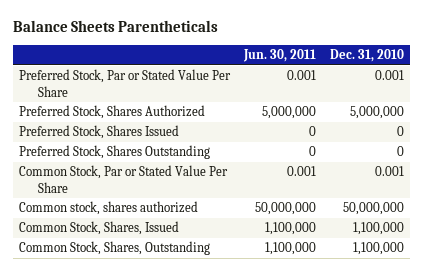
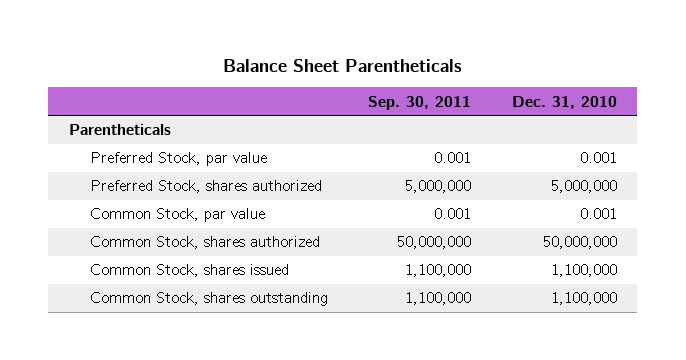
- Balance Sheets Parentheticals
+ Balance Sheet Parentheticals
- | Jun. 30, 2011 | Dec. 31, 2010
+ | Sep. 30, 2011 | Dec. 31, 2010
- Preferred Stock, Par or Stated Value Per Share | 0.001 | 0.001
- Preferred Stock, Shares Authorized | 5,000,000 | 5,000,000
- Preferred Stock, Shares Issued | 0 | 0
- Preferred Stock, Shares Outstanding | 0 | 0
- Common Stock, Par or Stated Value Per Share | 0.001 | 0.001
- Common stock, shares authorized | 50,000,000 | 50,000,000
- Common Stock, Shares, Issued | 1,100,000 | 1,100,000
- Common Stock, Shares, Outstanding | 1,100,000 | 1,100,000
+ Parentheticals
+ Preferred Stock, par value | 0.001 | 0.001
+ Preferred Stock, shares authorized | 5,000,000 | 5,000,000
+ Common Stock, par value | 0.001 | 0.001
+ Common Stock, shares authorized | 50,000,000 | 50,000,000
+ Common Stock, shares issued | 1,100,000 | 1,100,000
+ Common Stock, shares outstanding | 1,100,000 | 1,100,000

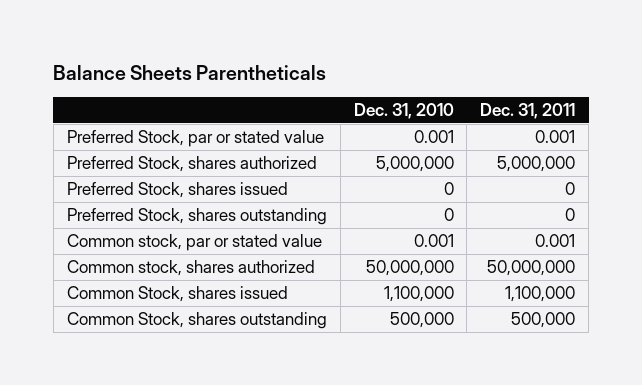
- Balance Sheet Parentheticals
+ Balance Sheets Parentheticals
- | Sep. 30, 2011 | Dec. 31, 2010
+ | Dec. 31, 2010 | Dec. 31, 2011
- Parentheticals
- Preferred Stock, par value | 0.001 | 0.001
+ Preferred Stock, par or stated value | 0.001 | 0.001
- Common Stock, par value | 0.001 | 0.001
- Common Stock, shares authorized | 50,000,000 | 50,000,000
+ Preferred Stock, shares issued | 0 | 0
+ Preferred Stock, shares outstanding | 0 | 0
+ Common stock, par or stated value | 0.001 | 0.001
+ Common stock, shares authorized | 50,000,000 | 50,000,000
- Common Stock, shares outstanding | 1,100,000 | 1,100,000
+ Common Stock, shares outstanding | 500,000 | 500,000

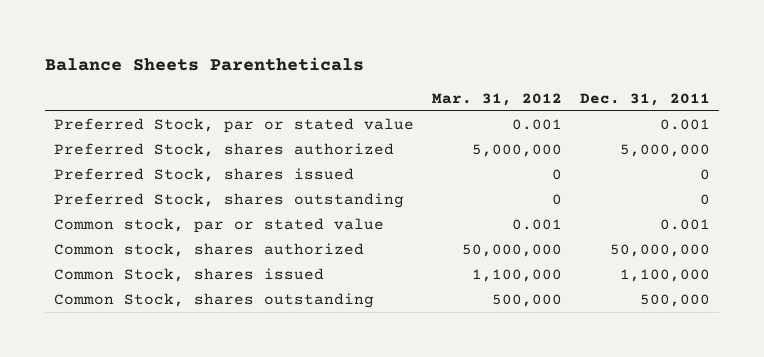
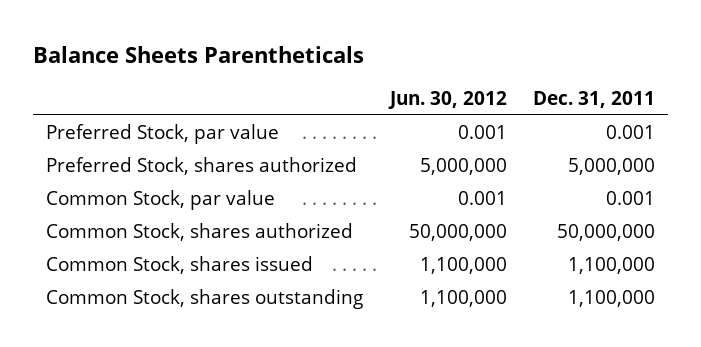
- | Mar. 31, 2012 | Dec. 31, 2011
+ | Jun. 30, 2012 | Dec. 31, 2011
- Preferred Stock, par or stated value | 0.001 | 0.001
+ Preferred Stock, par value | 0.001 | 0.001
- Preferred Stock, shares issued | 0 | 0
- Preferred Stock, shares outstanding | 0 | 0
- Common stock, par or stated value | 0.001 | 0.001
- Common stock, shares authorized | 50,000,000 | 50,000,000
+ Common Stock, par value | 0.001 | 0.001
+ Common Stock, shares authorized | 50,000,000 | 50,000,000
- Common Stock, shares outstanding | 500,000 | 500,000
+ Common Stock, shares outstanding | 1,100,000 | 1,100,000

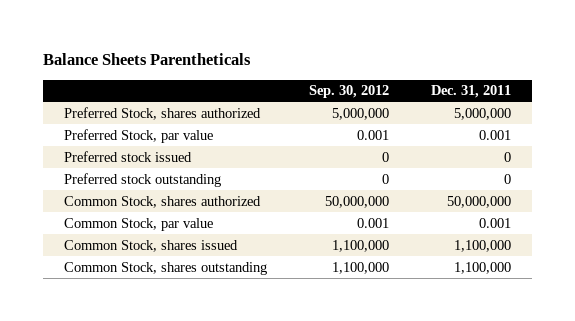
- | Jun. 30, 2012 | Dec. 31, 2011
+ | Sep. 30, 2012 | Dec. 31, 2011
moved down: Preferred Stock, par value | 0.001 | 0.001
+ Preferred stock issued | 0 | 0
+ Preferred stock outstanding | 0 | 0
moved down: Common Stock, par value | 0.001 | 0.001

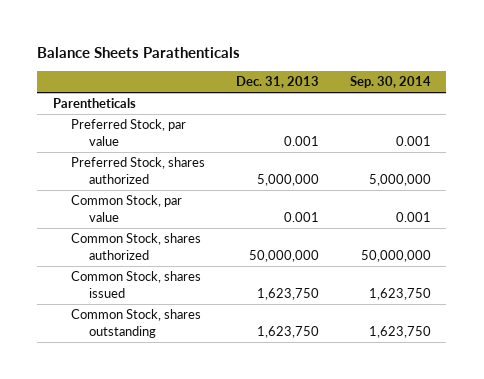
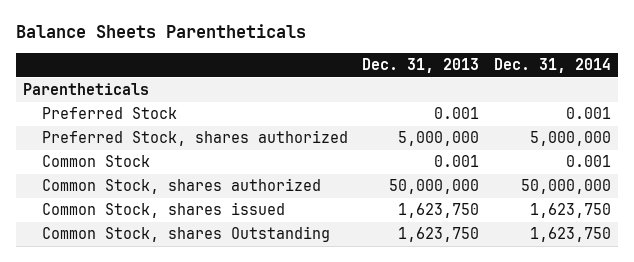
- Balance Sheets Parathenticals
+ Balance Sheets Parentheticals
- | Dec. 31, 2013 | Sep. 30, 2014
+ | Dec. 31, 2013 | Dec. 31, 2014
- Preferred Stock, par value | 0.001 | 0.001
+ Preferred Stock | 0.001 | 0.001
- Common Stock, par value | 0.001 | 0.001
+ Common Stock | 0.001 | 0.001
- Common Stock, shares outstanding | 1,623,750 | 1,623,750
+ Common Stock, shares Outstanding | 1,623,750 | 1,623,750

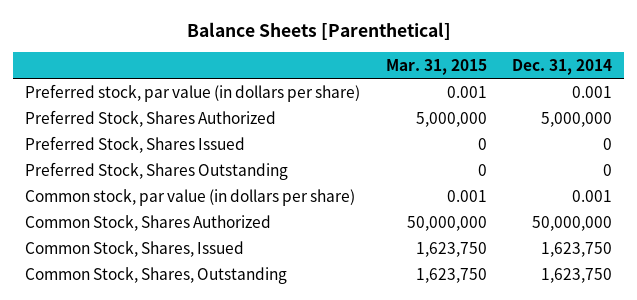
- Balance Sheets Parentheticals
+ Balance Sheets [Parenthetical]
- | Dec. 31, 2013 | Dec. 31, 2014
+ | Mar. 31, 2015 | Dec. 31, 2014
- Parentheticals
- Preferred Stock | 0.001 | 0.001
- Preferred Stock, shares authorized | 5,000,000 | 5,000,000
- Common Stock | 0.001 | 0.001
- Common Stock, shares authorized | 50,000,000 | 50,000,000
- Common Stock, shares issued | 1,623,750 | 1,623,750
- Common Stock, shares Outstanding | 1,623,750 | 1,623,750
+ Preferred stock, par value (in dollars per share) | 0.001 | 0.001
+ Preferred Stock, Shares Authorized | 5,000,000 | 5,000,000
+ Preferred Stock, Shares Issued | 0 | 0
+ Preferred Stock, Shares Outstanding | 0 | 0
+ Common stock, par value (in dollars per share) | 0.001 | 0.001
+ Common Stock, Shares Authorized | 50,000,000 | 50,000,000
+ Common Stock, Shares, Issued | 1,623,750 | 1,623,750
+ Common Stock, Shares, Outstanding | 1,623,750 | 1,623,750

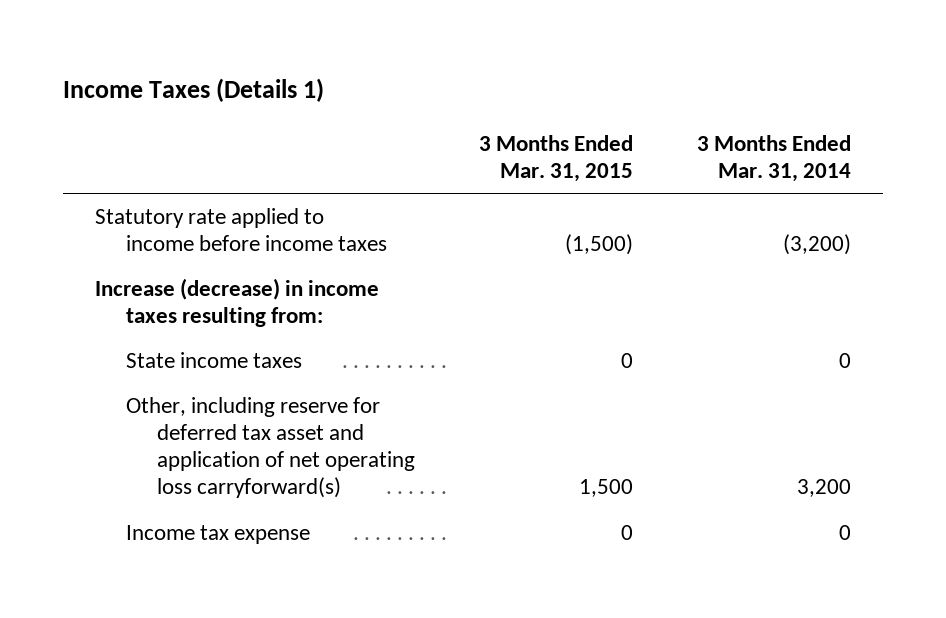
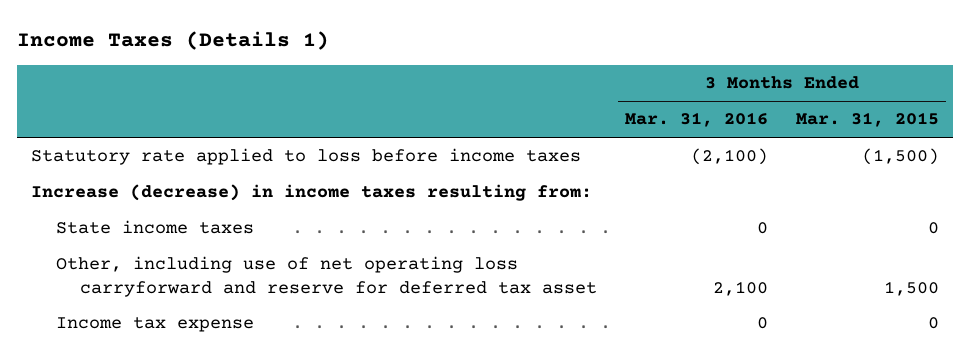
- | 3 Months Ended Mar. 31, 2015 | 3 Months Ended Mar. 31, 2014
+ | 3 Months Ended Mar. 31, 2016 | 3 Months Ended Mar. 31, 2015
- Statutory rate applied to income before income taxes | (1,500) | (3,200)
+ Statutory rate applied to loss before income taxes | (2,100) | (1,500)
- Other, including reserve for deferred tax asset and application of net operating loss carryforward(s) | 1,500 | 3,200
+ Other, including use of net operating loss carryforward and reserve for deferred tax asset | 2,100 | 1,500

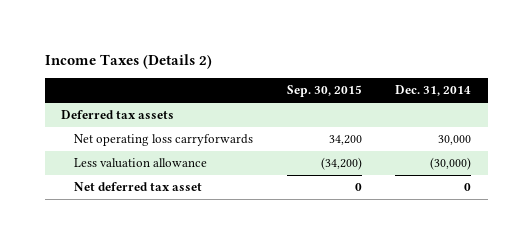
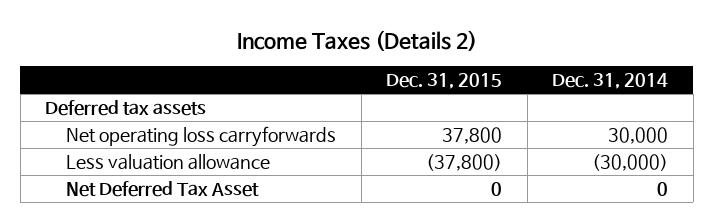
- | Sep. 30, 2015 | Dec. 31, 2014
+ | Dec. 31, 2015 | Dec. 31, 2014
- Net deferred tax asset | 0 | 0
+ Net Deferred Tax Asset | 0 | 0

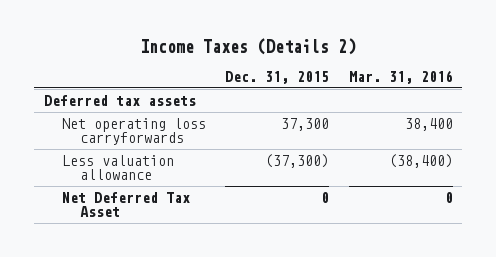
- | Dec. 31, 2015 | Dec. 31, 2014
+ | Dec. 31, 2015 | Mar. 31, 2016
- Net operating loss carryforwards | 37,800 | 30,000
- Less valuation allowance | (37,800) | (30,000)
+ Net operating loss carryforwards | 37,300 | 38,400
+ Less valuation allowance | (37,300) | (38,400)

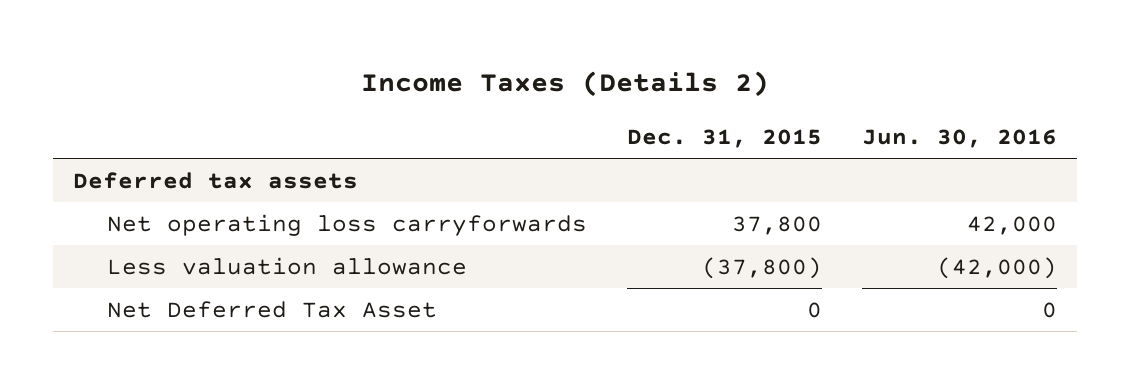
- | Dec. 31, 2015 | Mar. 31, 2016
+ | Dec. 31, 2015 | Jun. 30, 2016
- Net operating loss carryforwards | 37,300 | 38,400
- Less valuation allowance | (37,300) | (38,400)
+ Net operating loss carryforwards | 37,800 | 42,000
+ Less valuation allowance | (37,800) | (42,000)

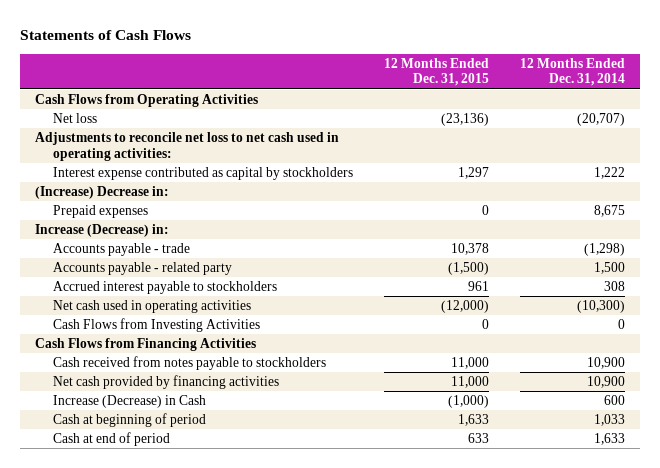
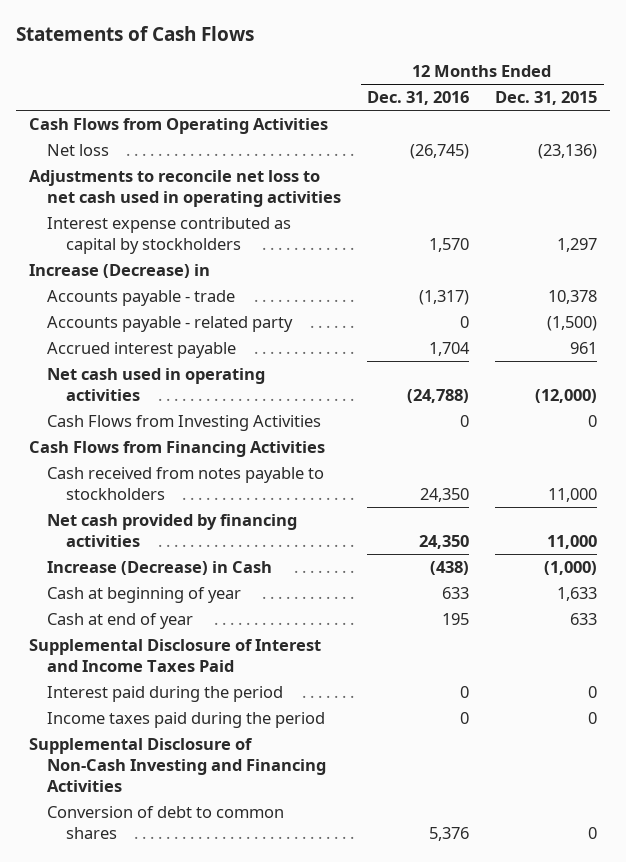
- | 12 Months Ended Dec. 31, 2015 | 12 Months Ended Dec. 31, 2014
+ | 12 Months Ended Dec. 31, 2016 | 12 Months Ended Dec. 31, 2015
- Adjustments to reconcile net loss to net cash used in operating activities:
+ Adjustments to reconcile net loss to net cash used in operating activities
- (Increase) Decrease in:
- Prepaid expenses | 0 | 8,675
- Increase (Decrease) in:
+ Increase (Decrease) in
- Accrued interest payable to stockholders | 961 | 308
+ Accrued interest payable | 1,704 | 961
- Cash at beginning of period | 1,633 | 1,033
- Cash at end of period | 633 | 1,633
+ Cash at beginning of year | 633 | 1,633
+ Cash at end of year | 195 | 633
+ Supplemental Disclosure of Interest and Income Taxes Paid
+ Interest paid during the period | 0 | 0
+ Income taxes paid during the period | 0 | 0
+ Supplemental Disclosure of Non-Cash Investing and Financing Activities
+ Conversion of debt to common shares | 5,376 | 0

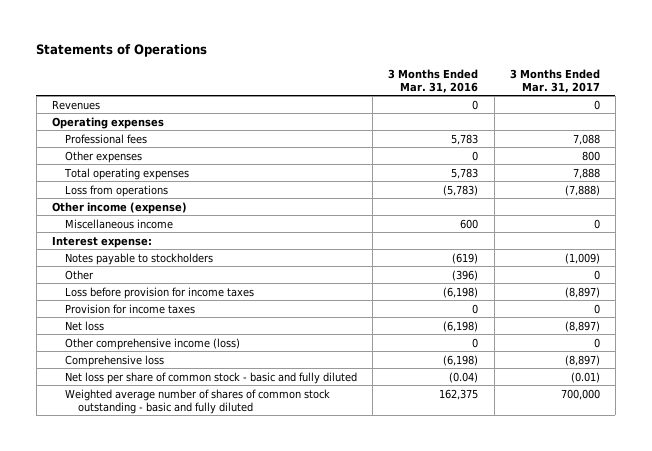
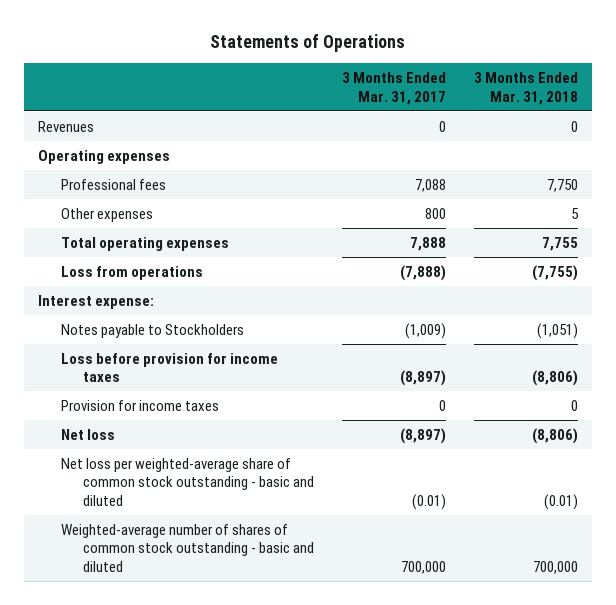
- | 3 Months Ended Mar. 31, 2016 | 3 Months Ended Mar. 31, 2017
+ | 3 Months Ended Mar. 31, 2017 | 3 Months Ended Mar. 31, 2018
- Other income (expense)
- Miscellaneous income | 600 | 0
- Notes payable to stockholders | (619) | (1,009)
- Other | (396) | 0
+ Notes payable to Stockholders | (1,009) | (1,051)
- Other comprehensive income (loss) | 0 | 0
- Comprehensive loss | (6,198) | (8,897)
- Net loss per share of common stock - basic and fully diluted | (0.04) | (0.01)
- Weighted average number of shares of common stock outstanding - basic and fully diluted | 162,375 | 700,000
+ Net loss per weighted-average share of common stock outstanding - basic and diluted | (0.01) | (0.01)
+ Weighted-average number of shares of common stock outstanding - basic and diluted | 700,000 | 700,000

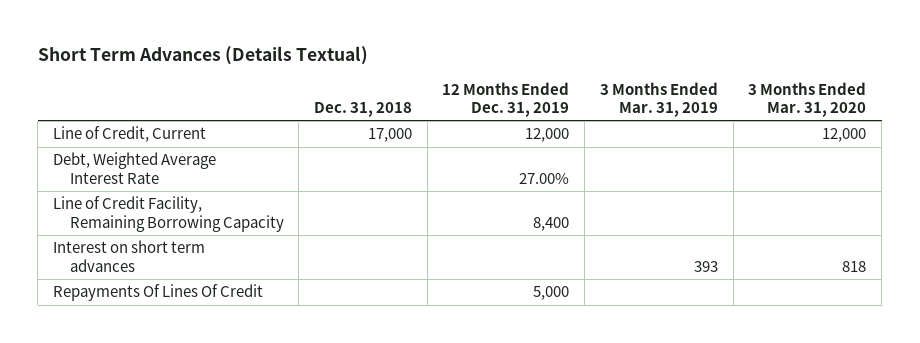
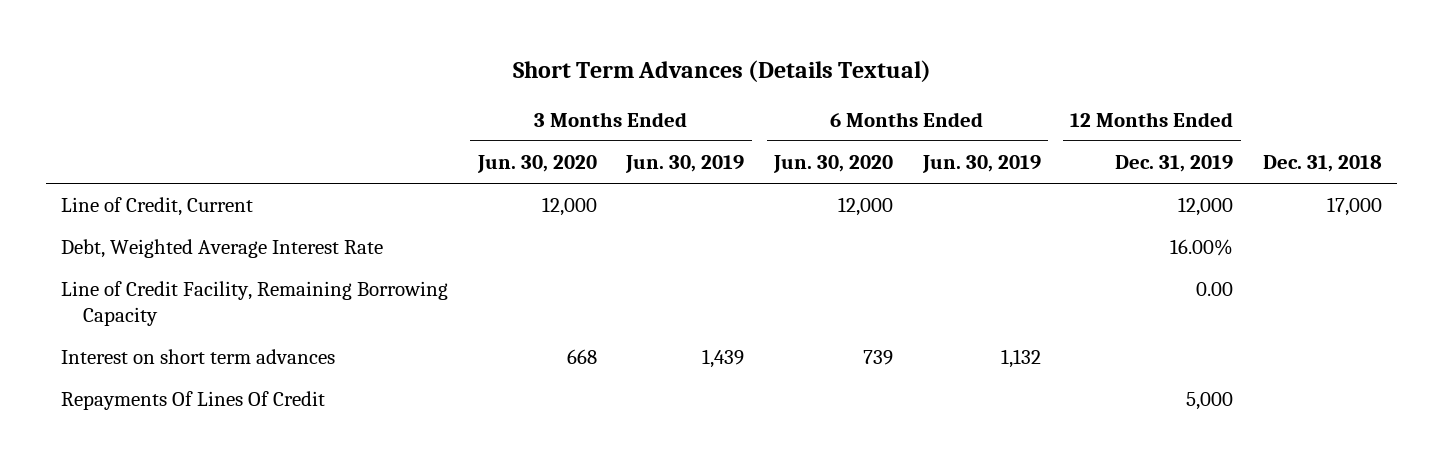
- | Dec. 31, 2018 | 12 Months Ended Dec. 31, 2019 | 3 Months Ended Mar. 31, 2019 | 3 Months Ended Mar. 31, 2020
+ | 3 Months Ended Jun. 30, 2020 | 3 Months Ended Jun. 30, 2019 | 6 Months Ended Jun. 30, 2020 | 6 Months Ended Jun. 30, 2019 | 12 Months Ended Dec. 31, 2019 | Dec. 31, 2018
- Debt, Weighted Average Interest Rate | | 27.00% | |
- Line of Credit Facility, Remaining Borrowing Capacity | | 8,400 | |
+ Debt, Weighted Average Interest Rate | | | | | 16.00% |
+ Line of Credit Facility, Remaining Borrowing Capacity | | | | | 0.00 |

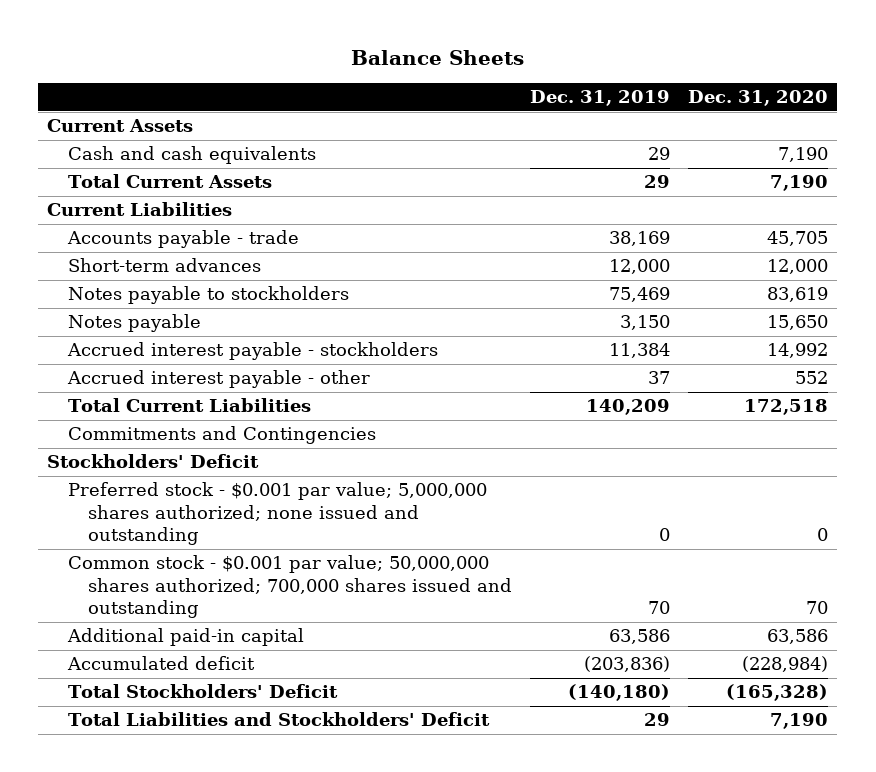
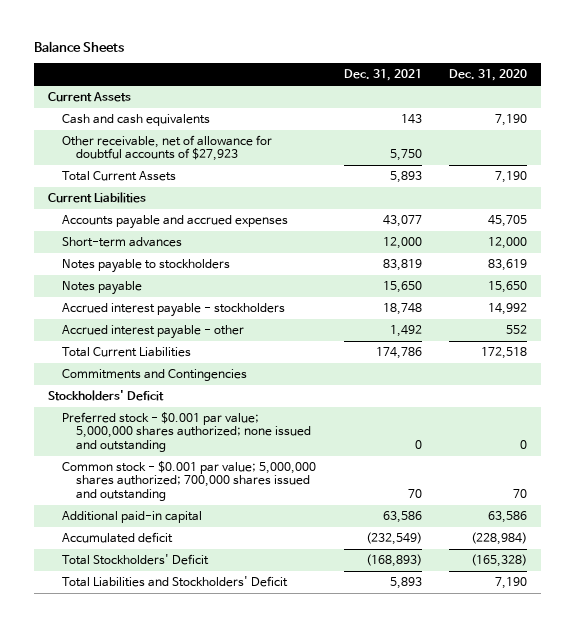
- | Dec. 31, 2019 | Dec. 31, 2020
+ | Dec. 31, 2021 | Dec. 31, 2020
+ Other receivable, net of allowance for doubtful accounts of $27,923 | 5,750 |
- Accounts payable - trade | 38,169 | 45,705
+ Accounts payable and accrued expenses | 43,077 | 45,705
- Common stock - $0.001 par value; 50,000,000 shares authorized; 700,000 shares issued and outstanding | 70 | 70
+ Common stock - $0.001 par value; 5,000,000 shares authorized; 700,000 shares issued and outstanding | 70 | 70

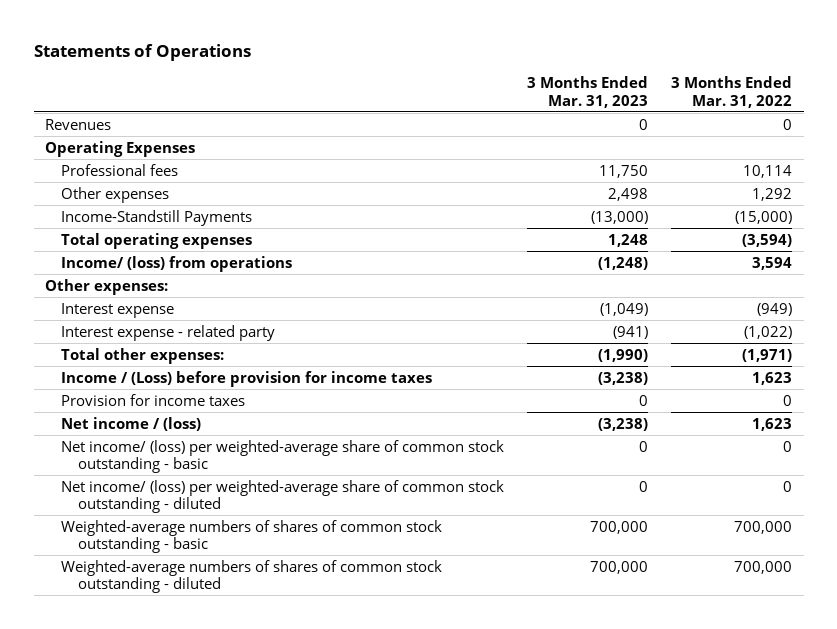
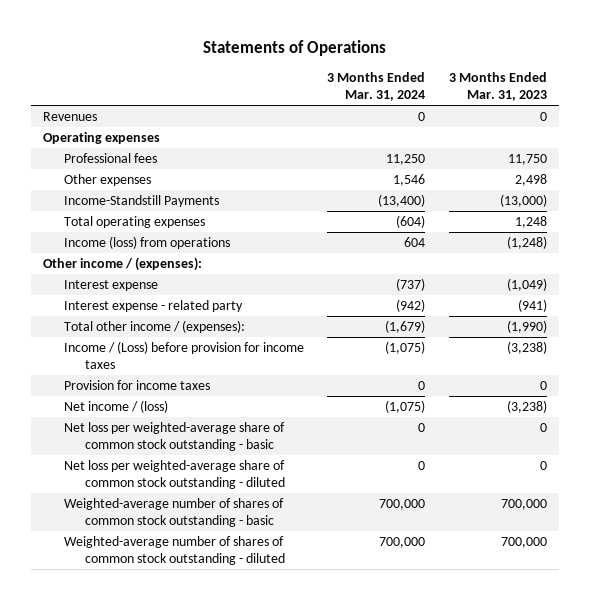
- | 3 Months Ended Mar. 31, 2023 | 3 Months Ended Mar. 31, 2022
+ | 3 Months Ended Mar. 31, 2024 | 3 Months Ended Mar. 31, 2023
- Operating Expenses
+ Operating expenses
- Income/ (loss) from operations | (1,248) | 3,594
- Other expenses:
+ Income (loss) from operations | 604 | (1,248)
+ Other income / (expenses):
- Total other expenses: | (1,990) | (1,971)
+ Total other income / (expenses): | (1,679) | (1,990)
- Net income/ (loss) per weighted-average share of common stock outstanding - basic | 0 | 0
- Net income/ (loss) per weighted-average share of common stock outstanding - diluted | 0 | 0
- Weighted-average numbers of shares of common stock outstanding - basic | 700,000 | 700,000
- Weighted-average numbers of shares of common stock outstanding - diluted | 700,000 | 700,000
+ Net loss per weighted-average share of common stock outstanding - basic | 0 | 0
+ Net loss per weighted-average share of common stock outstanding - diluted | 0 | 0
+ Weighted-average number of shares of common stock outstanding - basic | 700,000 | 700,000
+ Weighted-average number of shares of common stock outstanding - diluted | 700,000 | 700,000

